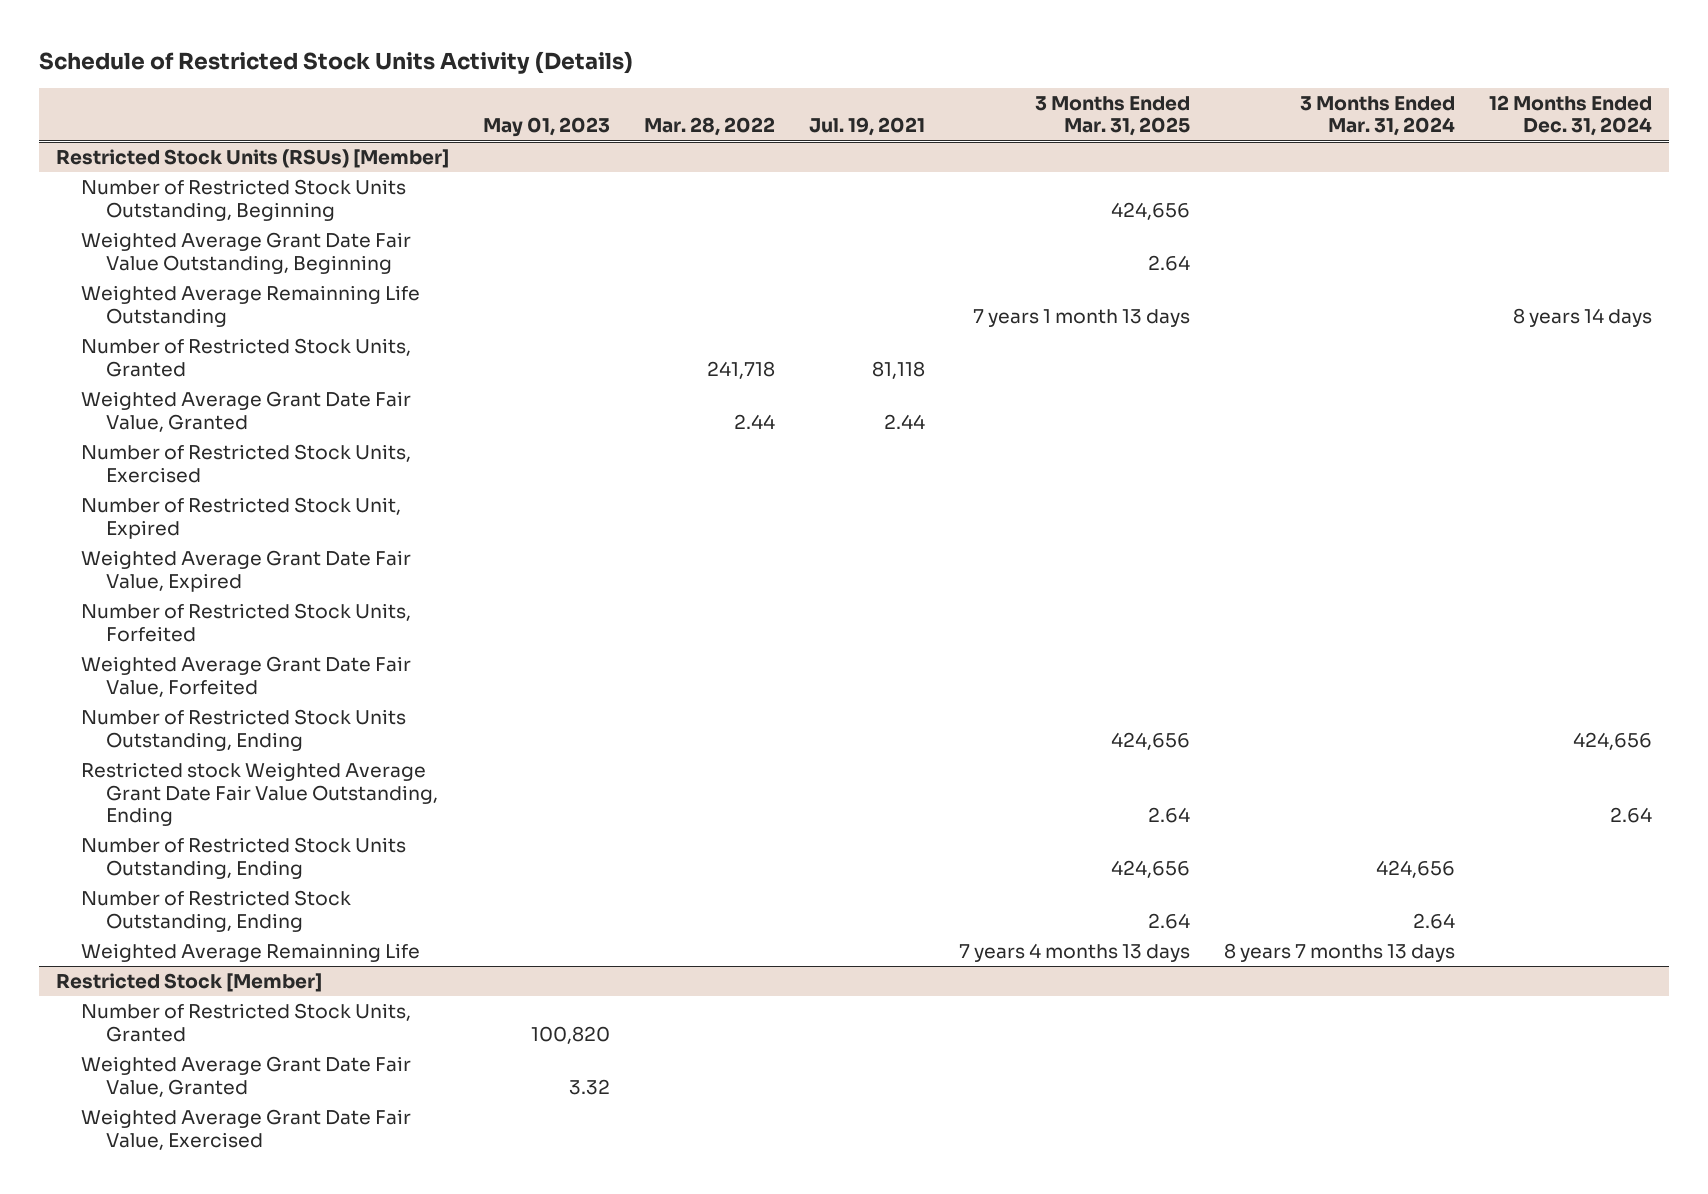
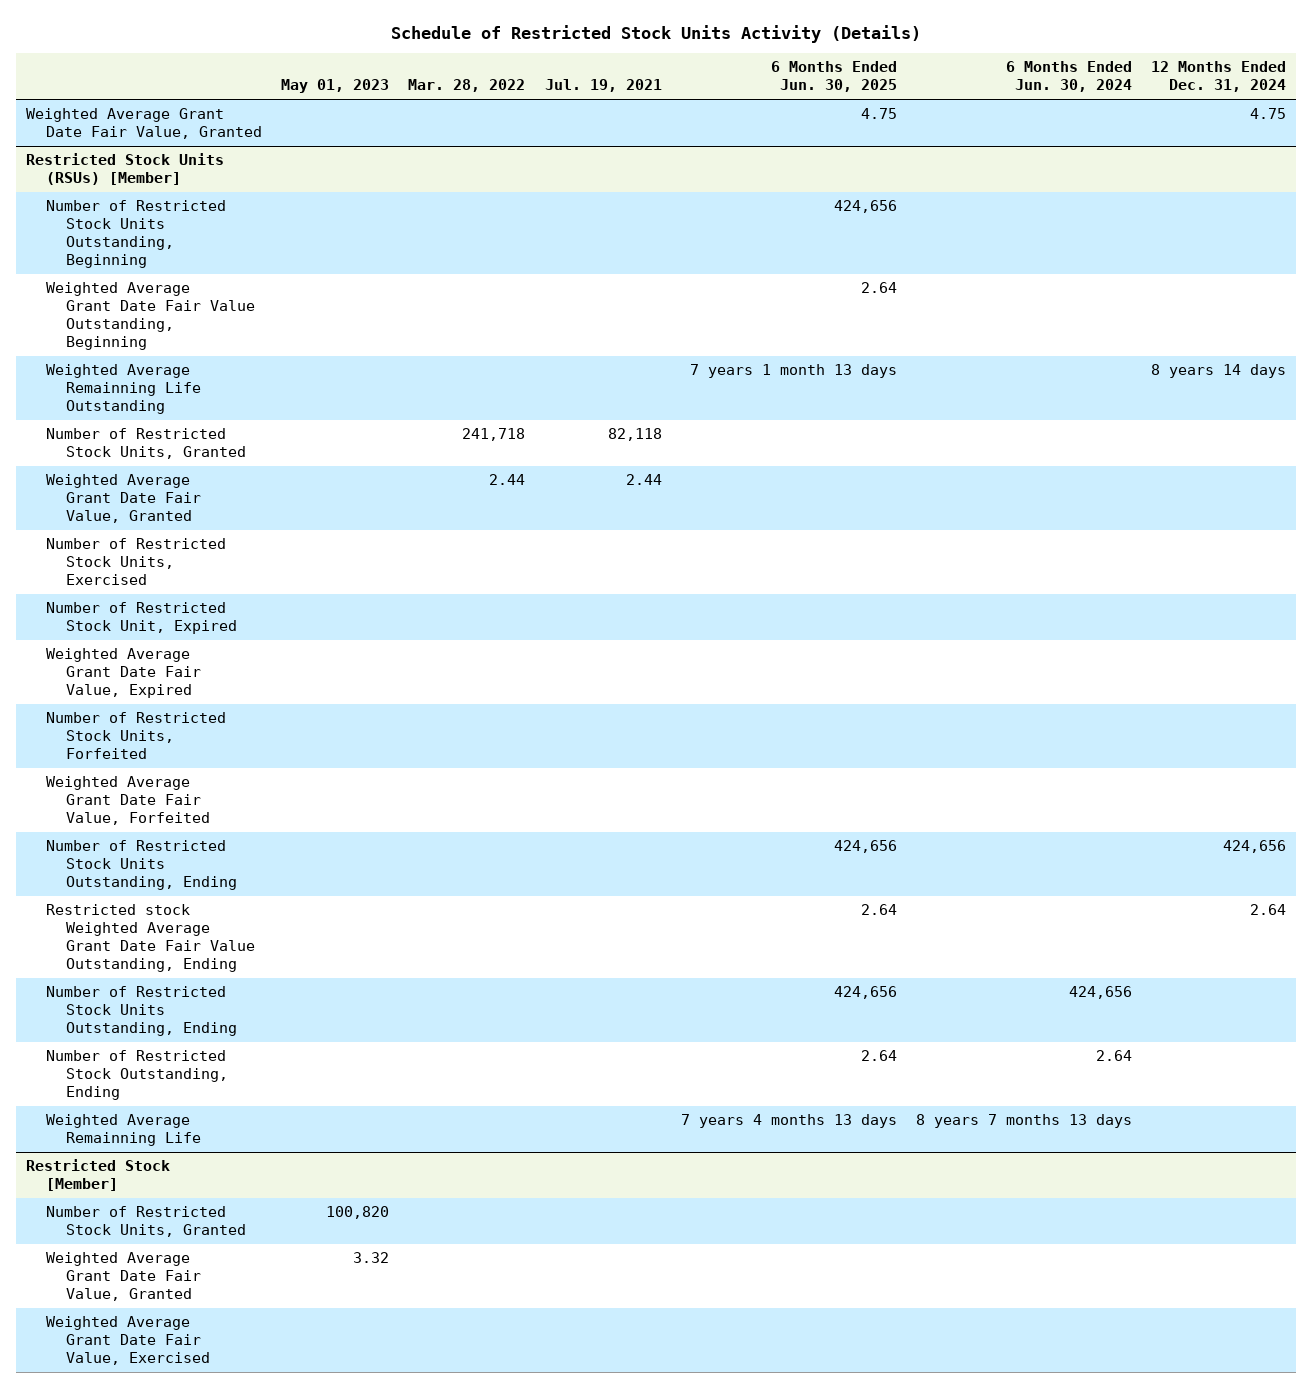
- | May 01, 2023 | Mar. 28, 2022 | Jul. 19, 2021 | 3 Months Ended Mar. 31, 2025 | 3 Months Ended Mar. 31, 2024 | 12 Months Ended Dec. 31, 2024
+ | May 01, 2023 | Mar. 28, 2022 | Jul. 19, 2021 | 6 Months Ended Jun. 30, 2025 | 6 Months Ended Jun. 30, 2024 | 12 Months Ended Dec. 31, 2024
+ Weighted Average Grant Date Fair Value, Granted | | | | 4.75 | | 4.75
@ Restricted Stock Units (RSUs) [Member]
- Number of Restricted Stock Units, Granted | | 241,718 | 81,118 | | |
+ Number of Restricted Stock Units, Granted | | 241,718 | 82,118 | | |

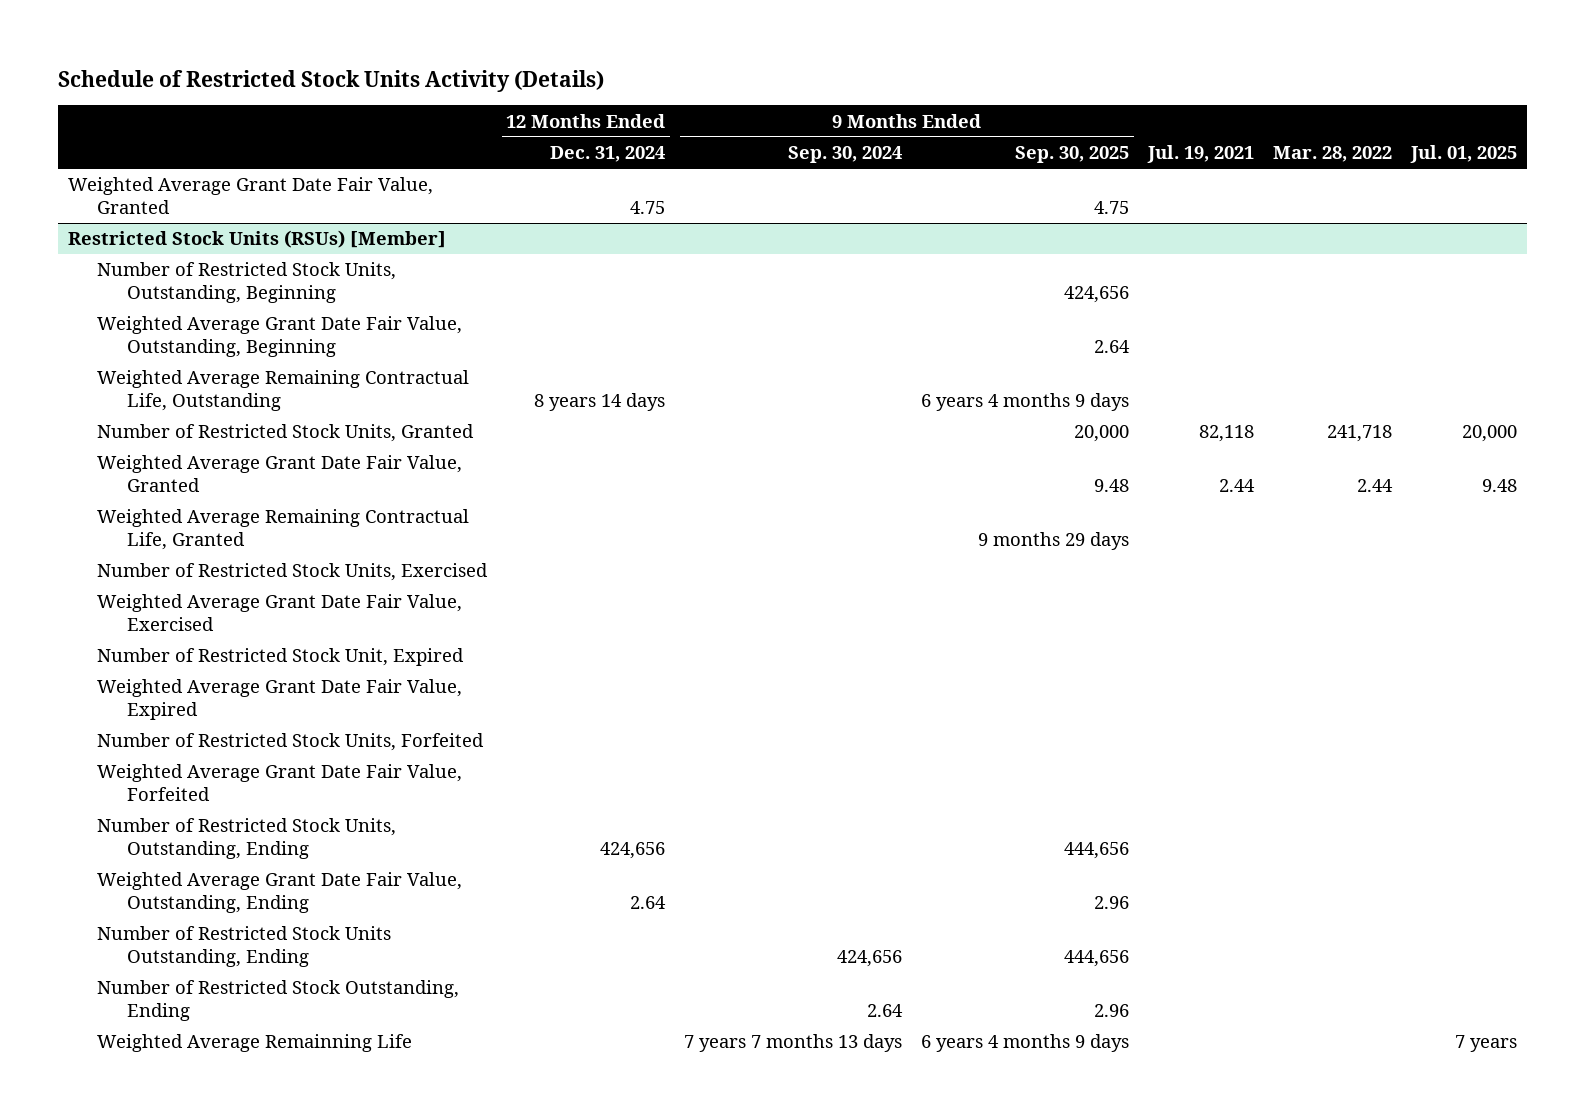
- | May 01, 2023 | Mar. 28, 2022 | Jul. 19, 2021 | 6 Months Ended Jun. 30, 2025 | 6 Months Ended Jun. 30, 2024 | 12 Months Ended Dec. 31, 2024
+ | 12 Months Ended Dec. 31, 2024 | 9 Months Ended Sep. 30, 2024 | 9 Months Ended Sep. 30, 2025 | Jul. 19, 2021 | Mar. 28, 2022 | Jul. 01, 2025
@ Restricted Stock Units (RSUs) [Member]
- Number of Restricted Stock Units Outstanding, Beginning | | | | 424,656 | |
- Weighted Average Grant Date Fair Value Outstanding, Beginning | | | | 2.64 | |
- Weighted Average Remainning Life Outstanding | | | | 7 years 1 month 13 days | | 8 years 14 days
+ Number of Restricted Stock Units, Outstanding, Beginning | | | 424,656 | | |
+ Weighted Average Grant Date Fair Value, Outstanding, Beginning | | | 2.64 | | |
+ Weighted Average Remaining Contractual Life, Outstanding | 8 years 14 days | | 6 years 4 months 9 days | | |
+ Weighted Average Remaining Contractual Life, Granted | | | 9 months 29 days | | |
+ Weighted Average Grant Date Fair Value, Exercised
- Number of Restricted Stock Units Outstanding, Ending | | | | 424,656 | | 424,656
- Restricted stock Weighted Average Grant Date Fair Value Outstanding, Ending | | | | 2.64 | | 2.64
+ Number of Restricted Stock Units, Outstanding, Ending | 424,656 | | 444,656 | | |
+ Weighted Average Grant Date Fair Value, Outstanding, Ending | 2.64 | | 2.96 | | |
- Restricted Stock [Member]
- Number of Restricted Stock Units, Granted | 100,820 | | | | |
- Weighted Average Grant Date Fair Value, Granted | 3.32 | | | | |
- Weighted Average Grant Date Fair Value, Exercised

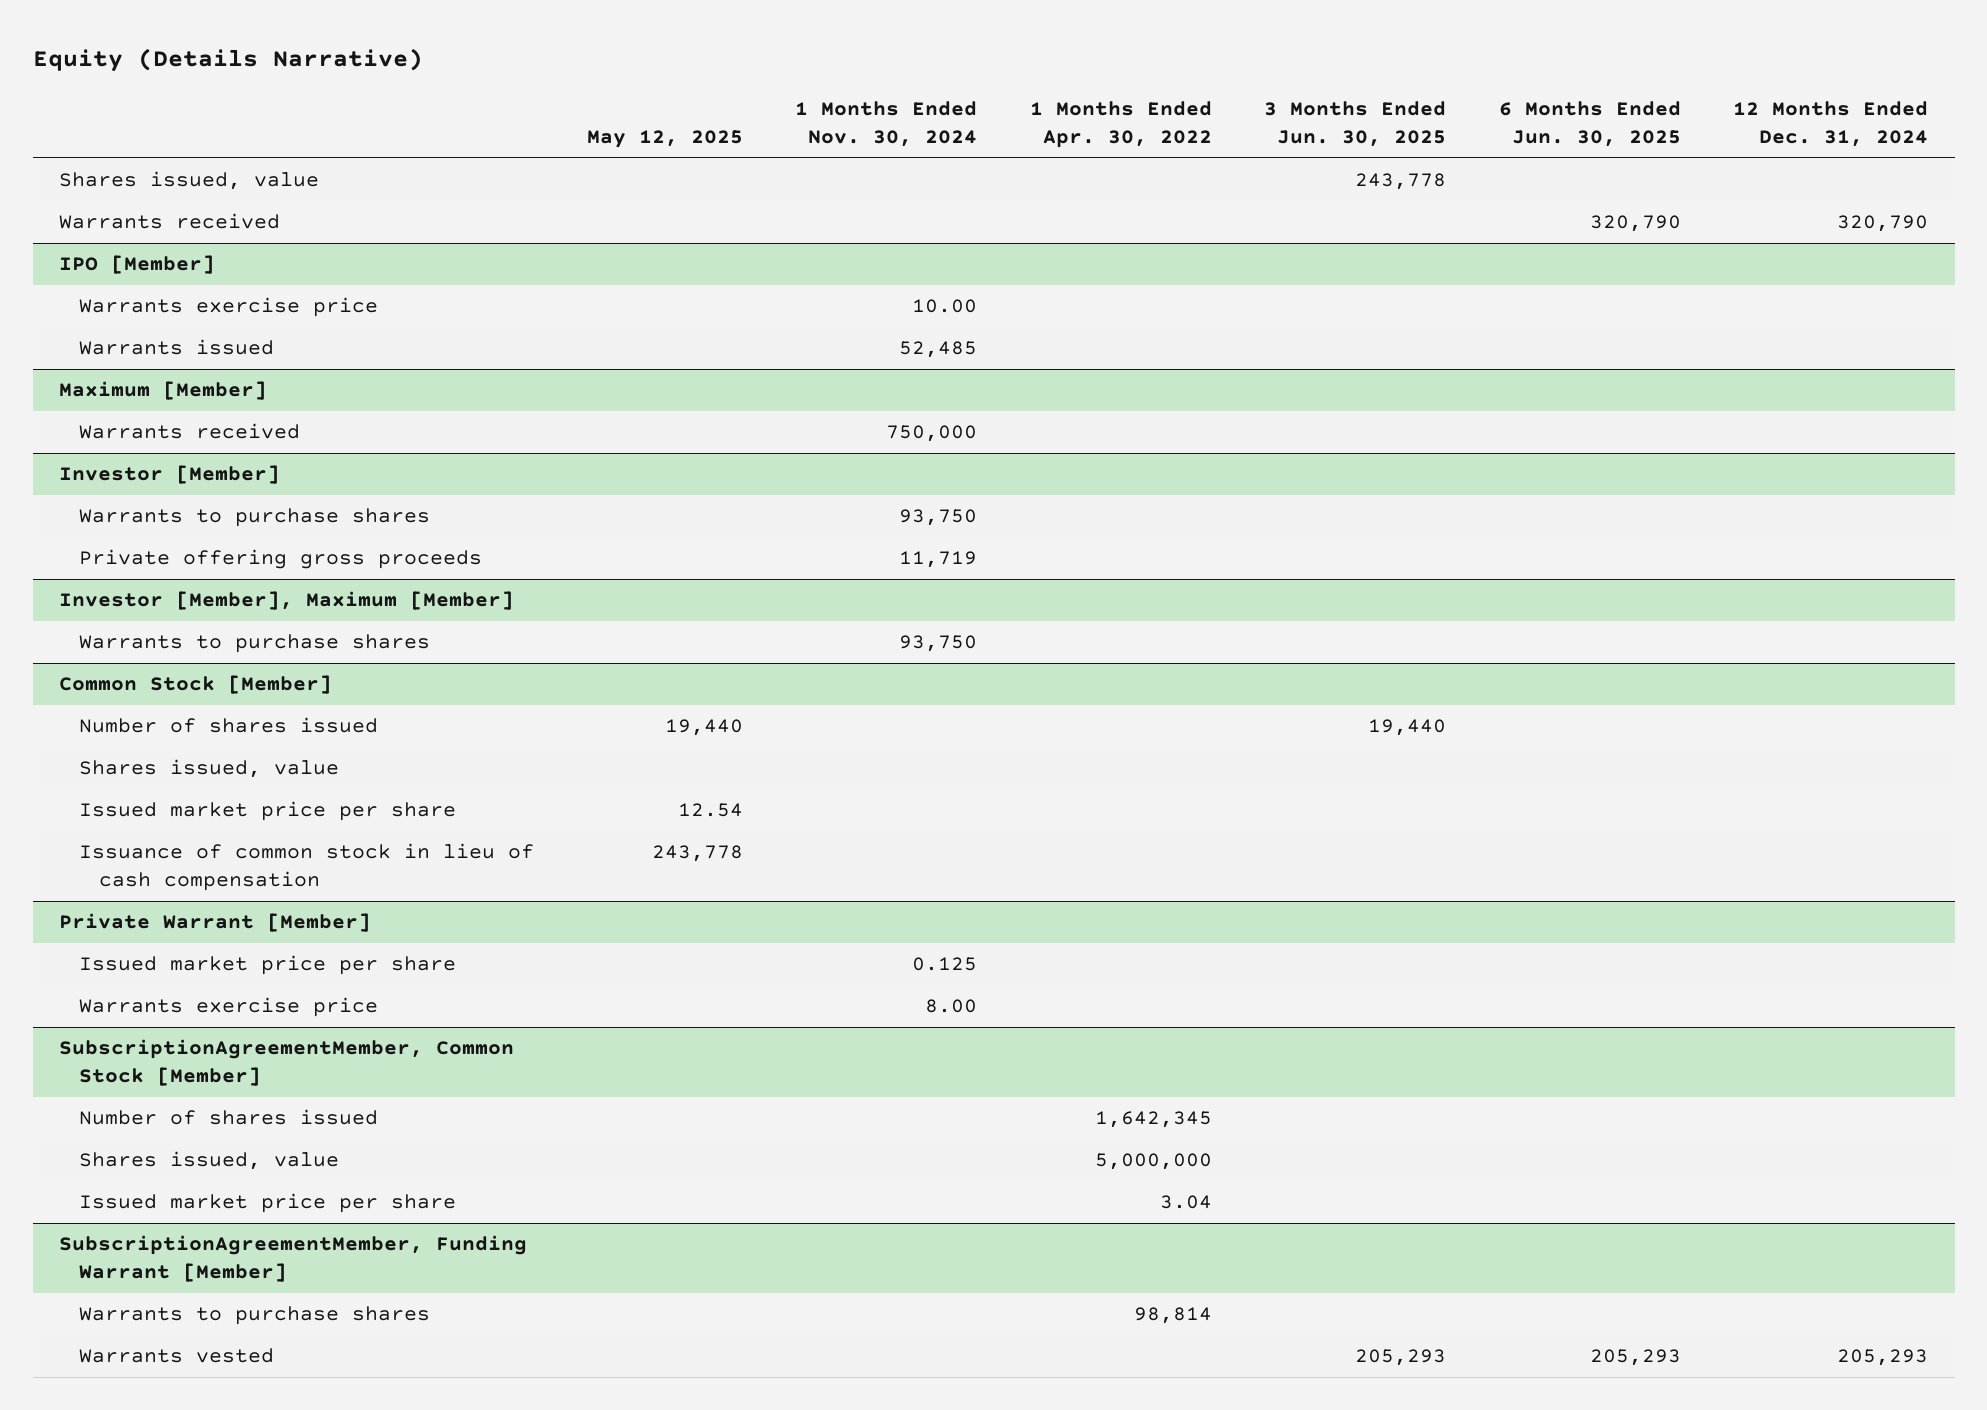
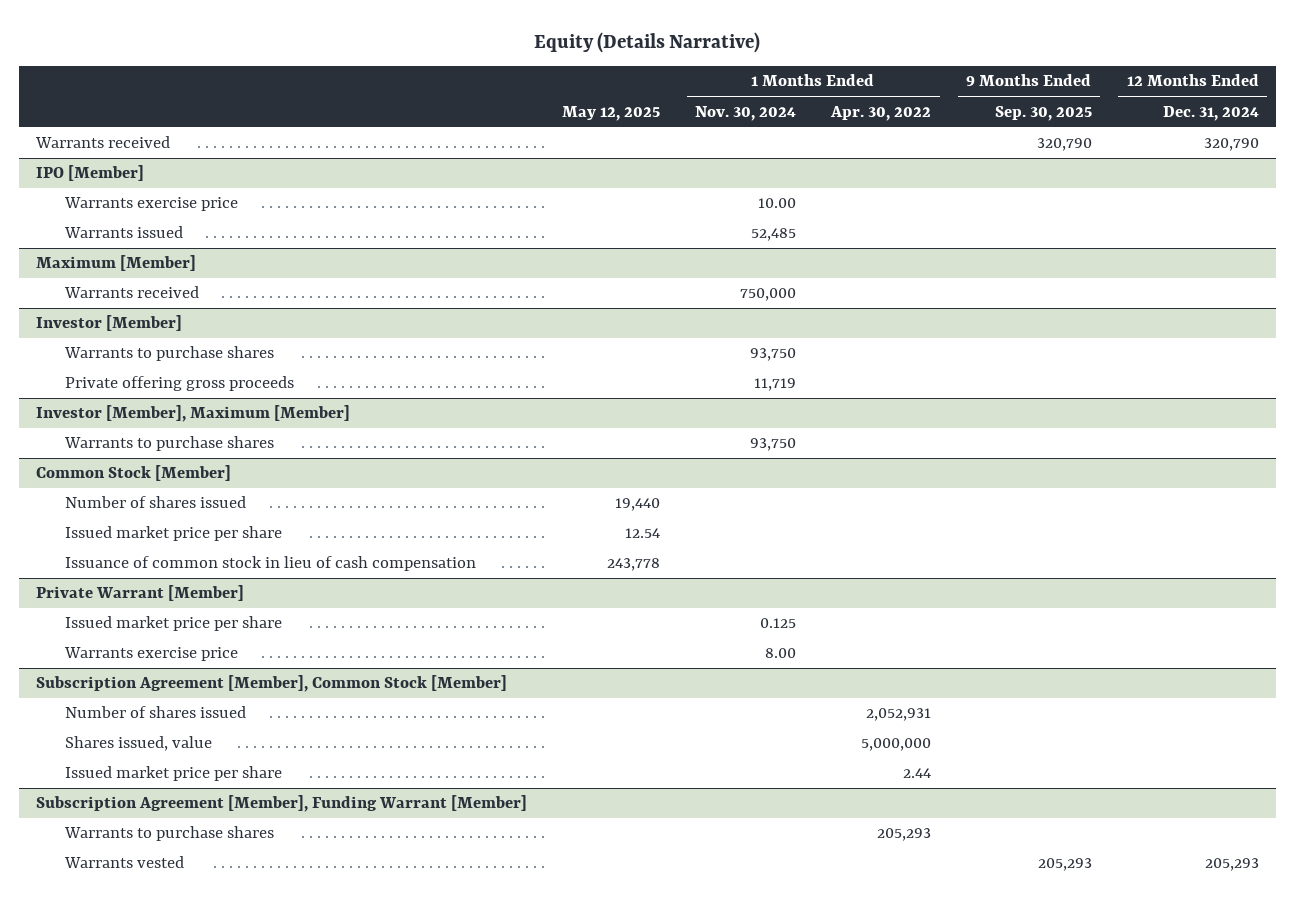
- | May 12, 2025 | 1 Months Ended Nov. 30, 2024 | 1 Months Ended Apr. 30, 2022 | 3 Months Ended Jun. 30, 2025 | 6 Months Ended Jun. 30, 2025 | 12 Months Ended Dec. 31, 2024
+ | May 12, 2025 | 1 Months Ended Nov. 30, 2024 | 1 Months Ended Apr. 30, 2022 | 9 Months Ended Sep. 30, 2025 | 12 Months Ended Dec. 31, 2024
- Shares issued, value | | | | 243,778 | |
@ Common Stock [Member]
- Shares issued, value
- SubscriptionAgreementMember, Common Stock [Member]
- Number of shares issued | | | 1,642,345 | | |
+ Subscription Agreement [Member], Common Stock [Member]
+ Number of shares issued | | | 2,052,931 | |
- Issued market price per share | | | 3.04 | | |
- SubscriptionAgreementMember, Funding Warrant [Member]
- Warrants to purchase shares | | | 98,814 | | |
+ Issued market price per share | | | 2.44 | |
+ Subscription Agreement [Member], Funding Warrant [Member]
+ Warrants to purchase shares | | | 205,293 | |

